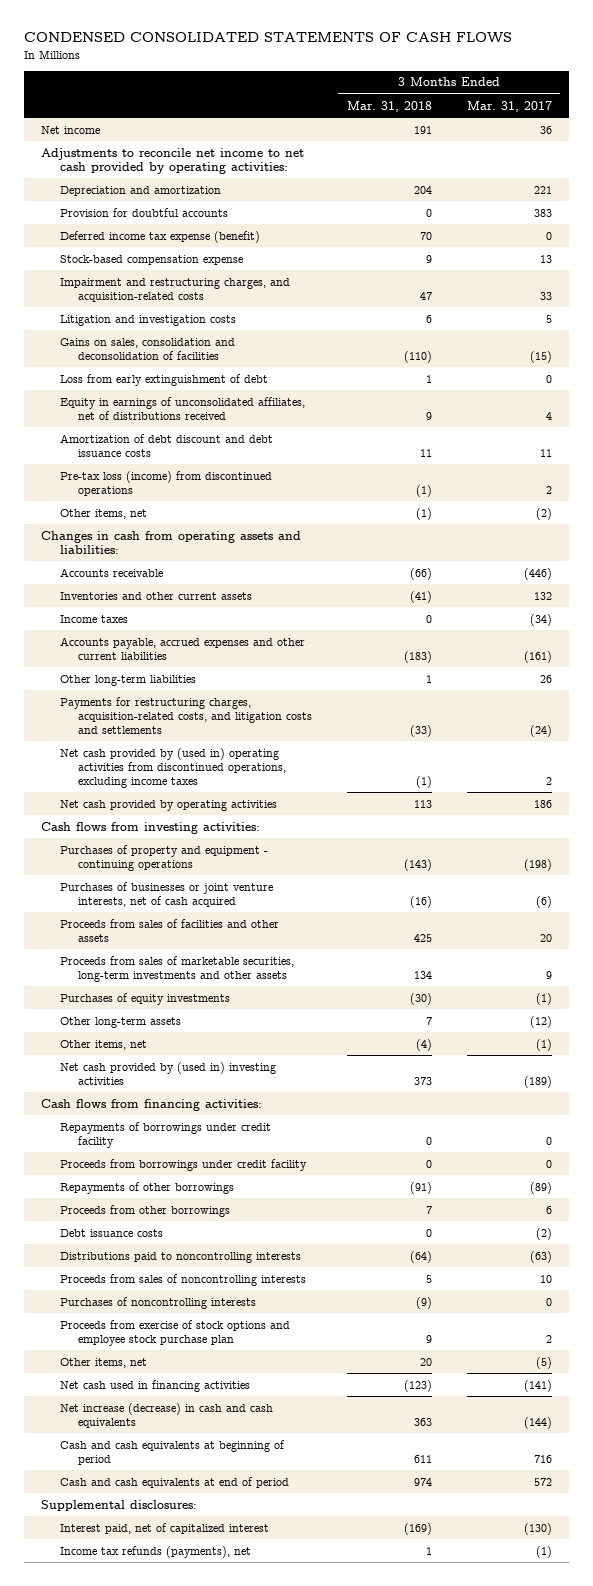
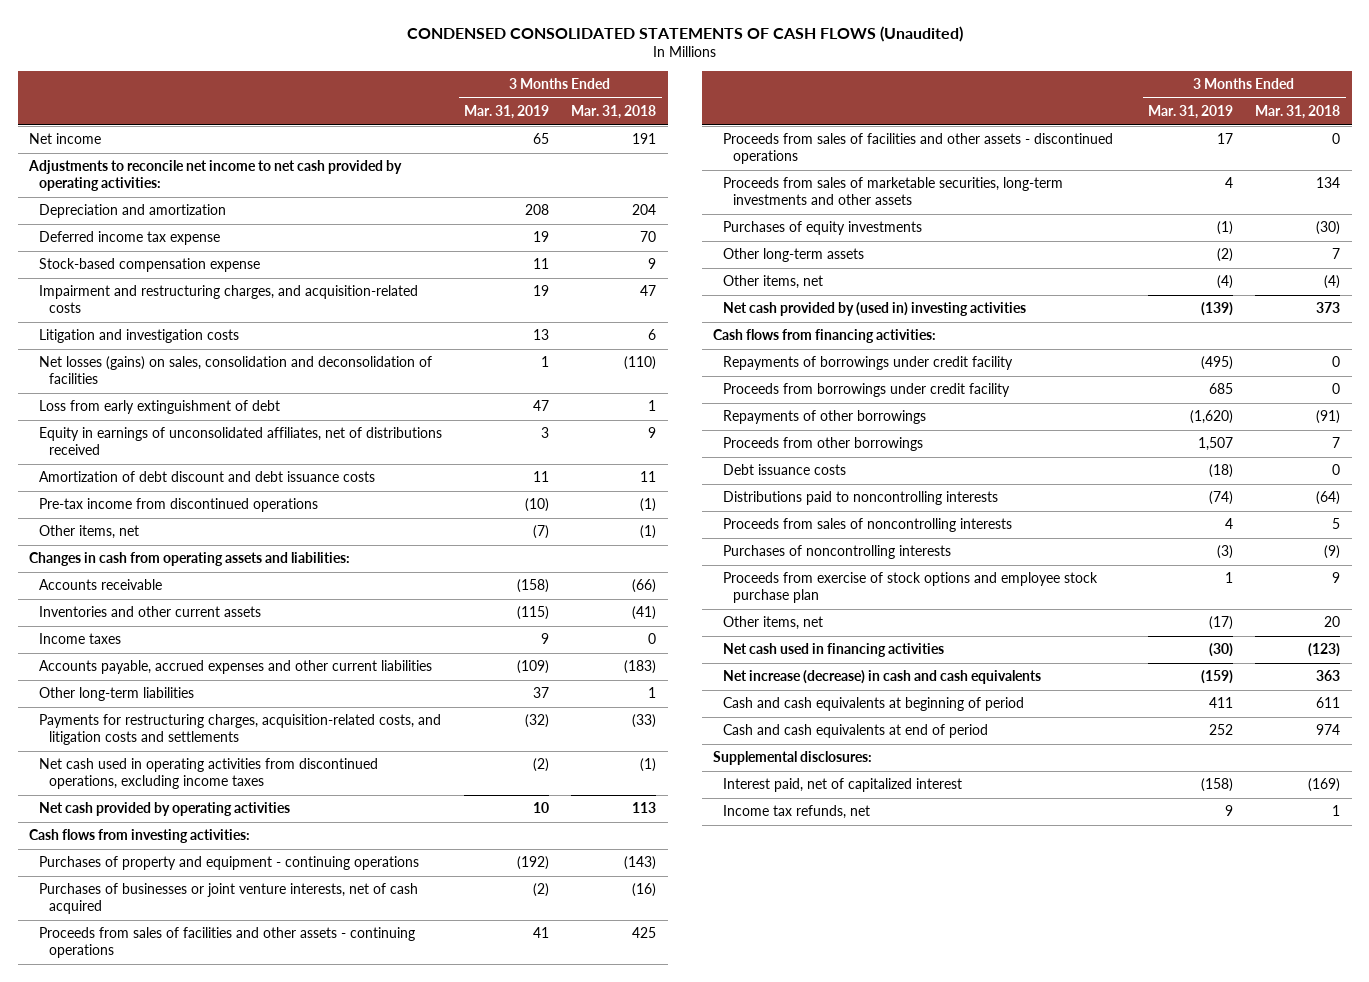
- CONDENSED CONSOLIDATED STATEMENTS OF CASH FLOWS
+ CONDENSED CONSOLIDATED STATEMENTS OF CASH FLOWS (Unaudited)
- | 3 Months Ended Mar. 31, 2018 | 3 Months Ended Mar. 31, 2017
+ | 3 Months Ended Mar. 31, 2019 | 3 Months Ended Mar. 31, 2018
- Provision for doubtful accounts | 0 | 383
- Deferred income tax expense (benefit) | 70 | 0
+ Deferred income tax expense | 19 | 70
- Gains on sales, consolidation and deconsolidation of facilities | (110) | (15)
+ Net losses (gains) on sales, consolidation and deconsolidation of facilities | 1 | (110)
- Pre-tax loss (income) from discontinued operations | (1) | 2
+ Pre-tax income from discontinued operations | (10) | (1)
- Net cash provided by (used in) operating activities from discontinued operations, excluding income taxes | (1) | 2
+ Net cash used in operating activities from discontinued operations, excluding income taxes | (2) | (1)
- Proceeds from sales of facilities and other assets | 425 | 20
+ Proceeds from sales of facilities and other assets - continuing operations | 41 | 425
+ Proceeds from sales of facilities and other assets - discontinued operations | 17 | 0
- Income tax refunds (payments), net | 1 | (1)
+ Income tax refunds, net | 9 | 1

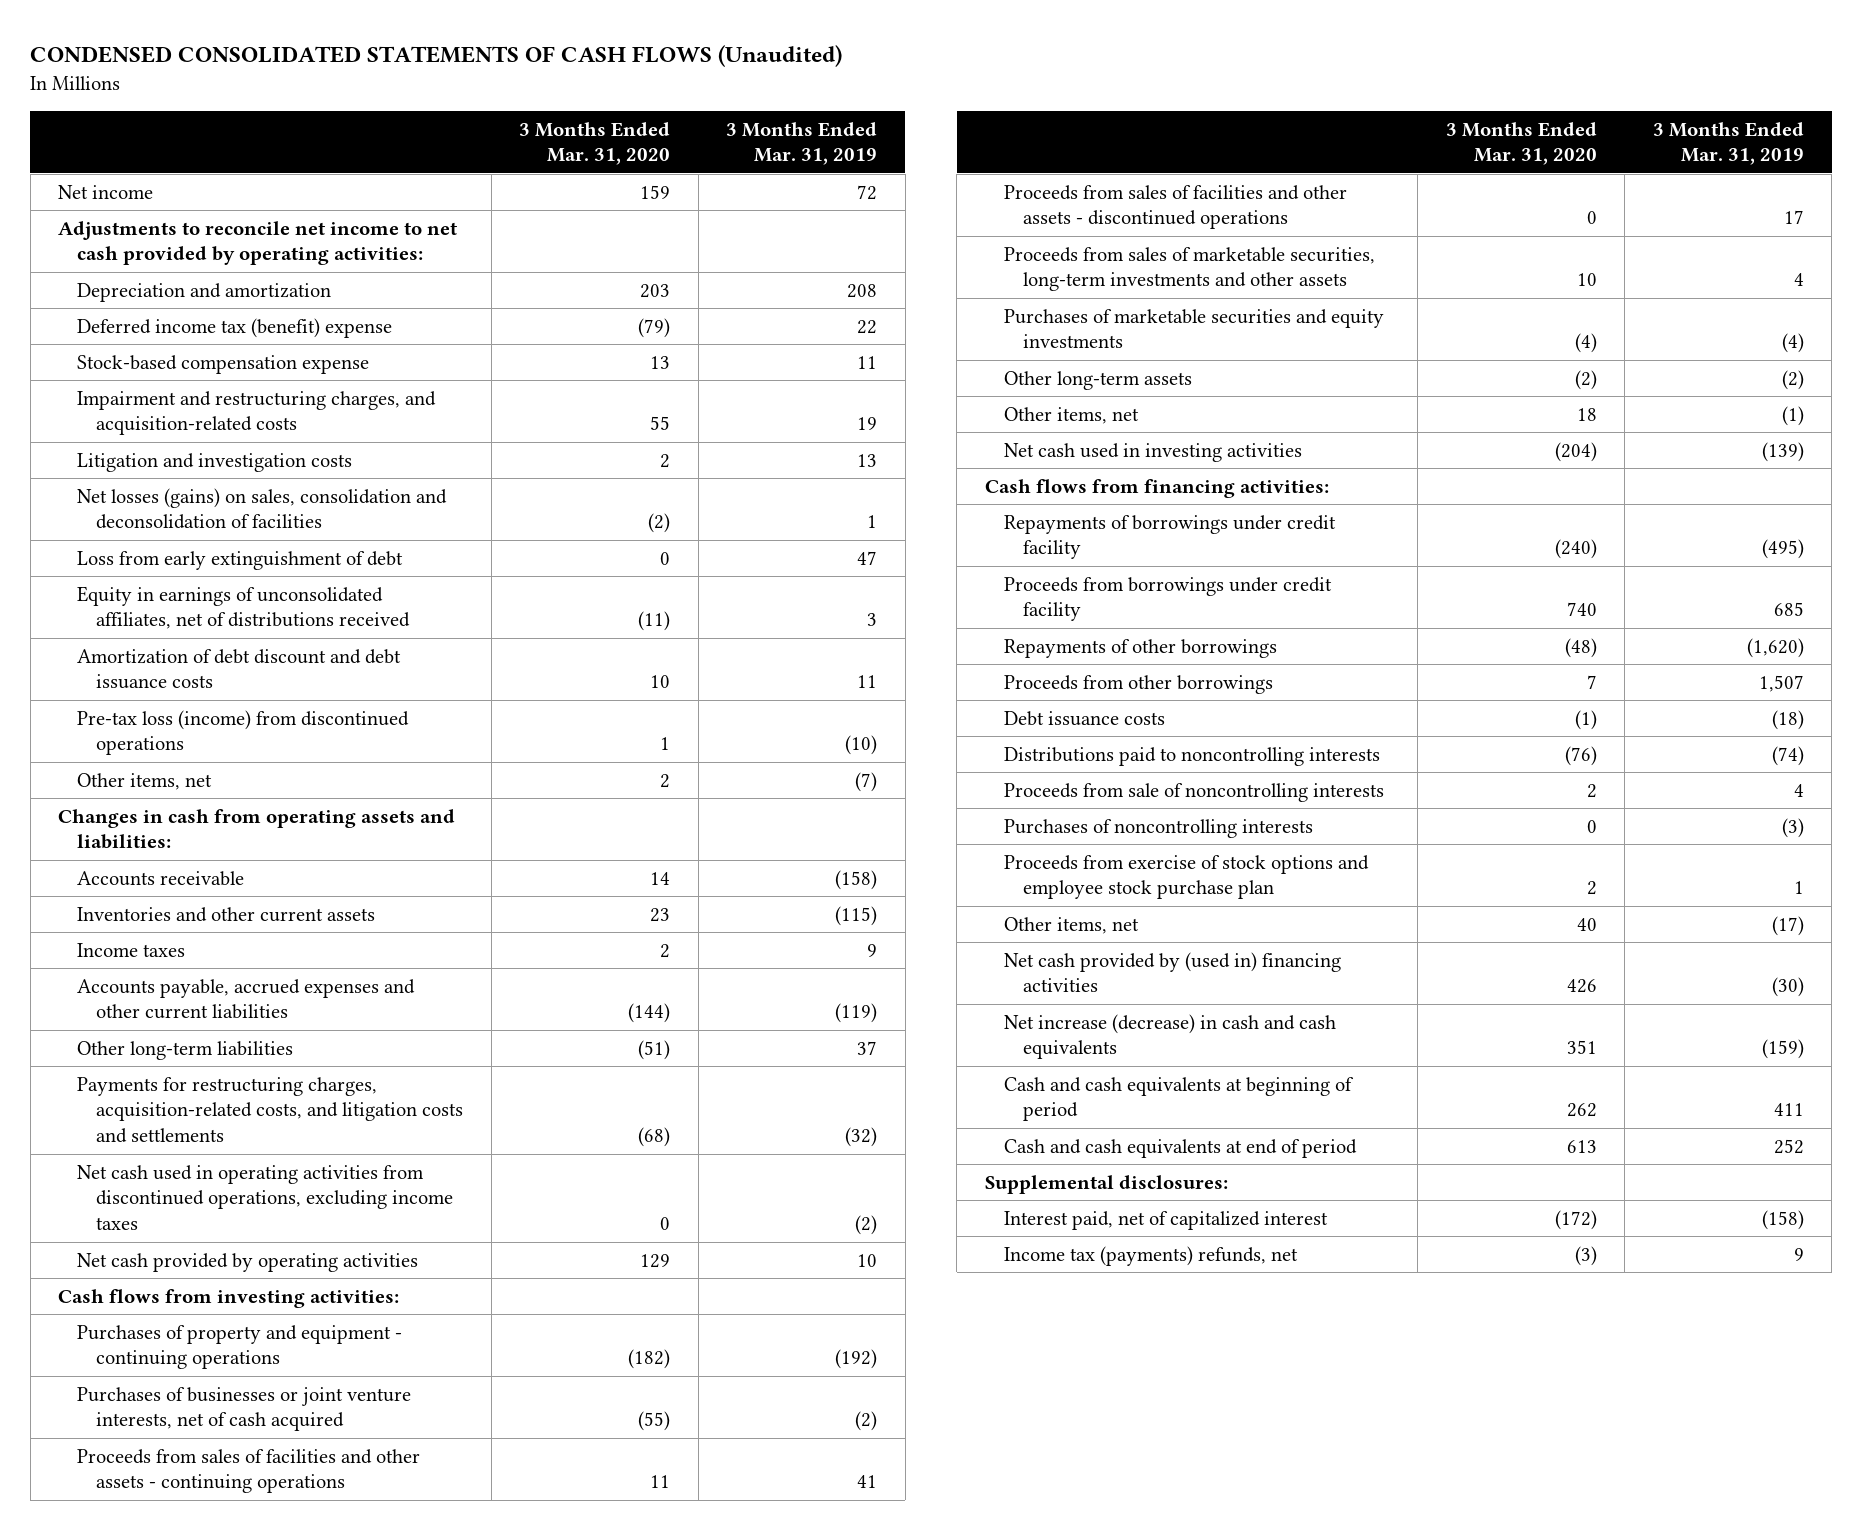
- | 3 Months Ended Mar. 31, 2019 | 3 Months Ended Mar. 31, 2018
+ | 3 Months Ended Mar. 31, 2020 | 3 Months Ended Mar. 31, 2019
- Net income | 65 | 191
+ Net income | 159 | 72
- Deferred income tax expense | 19 | 70
+ Deferred income tax (benefit) expense | (79) | 22
- Pre-tax income from discontinued operations | (10) | (1)
+ Pre-tax loss (income) from discontinued operations | 1 | (10)
- Accounts payable, accrued expenses and other current liabilities | (109) | (183)
+ Accounts payable, accrued expenses and other current liabilities | (144) | (119)
- Purchases of equity investments | (1) | (30)
+ Purchases of marketable securities and equity investments | (4) | (4)
- Other items, net | (4) | (4)
- Net cash provided by (used in) investing activities | (139) | 373
+ Other items, net | 18 | (1)
+ Net cash used in investing activities | (204) | (139)
- Proceeds from sales of noncontrolling interests | 4 | 5
+ Proceeds from sale of noncontrolling interests | 2 | 4
- Net cash used in financing activities | (30) | (123)
+ Net cash provided by (used in) financing activities | 426 | (30)
- Income tax refunds, net | 9 | 1
+ Income tax (payments) refunds, net | (3) | 9

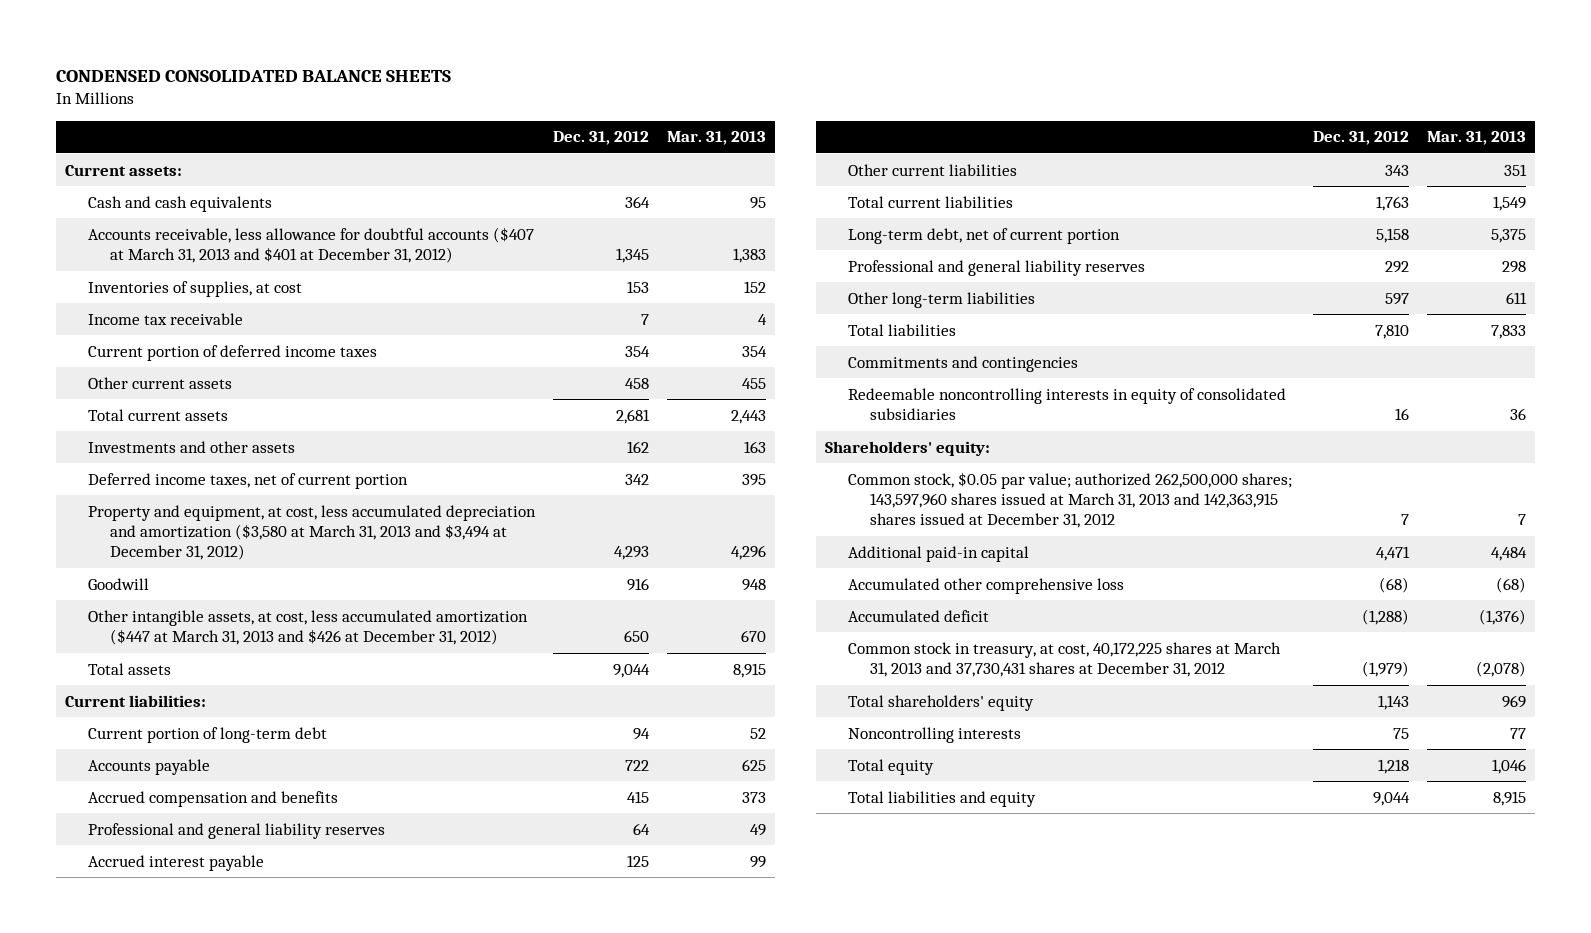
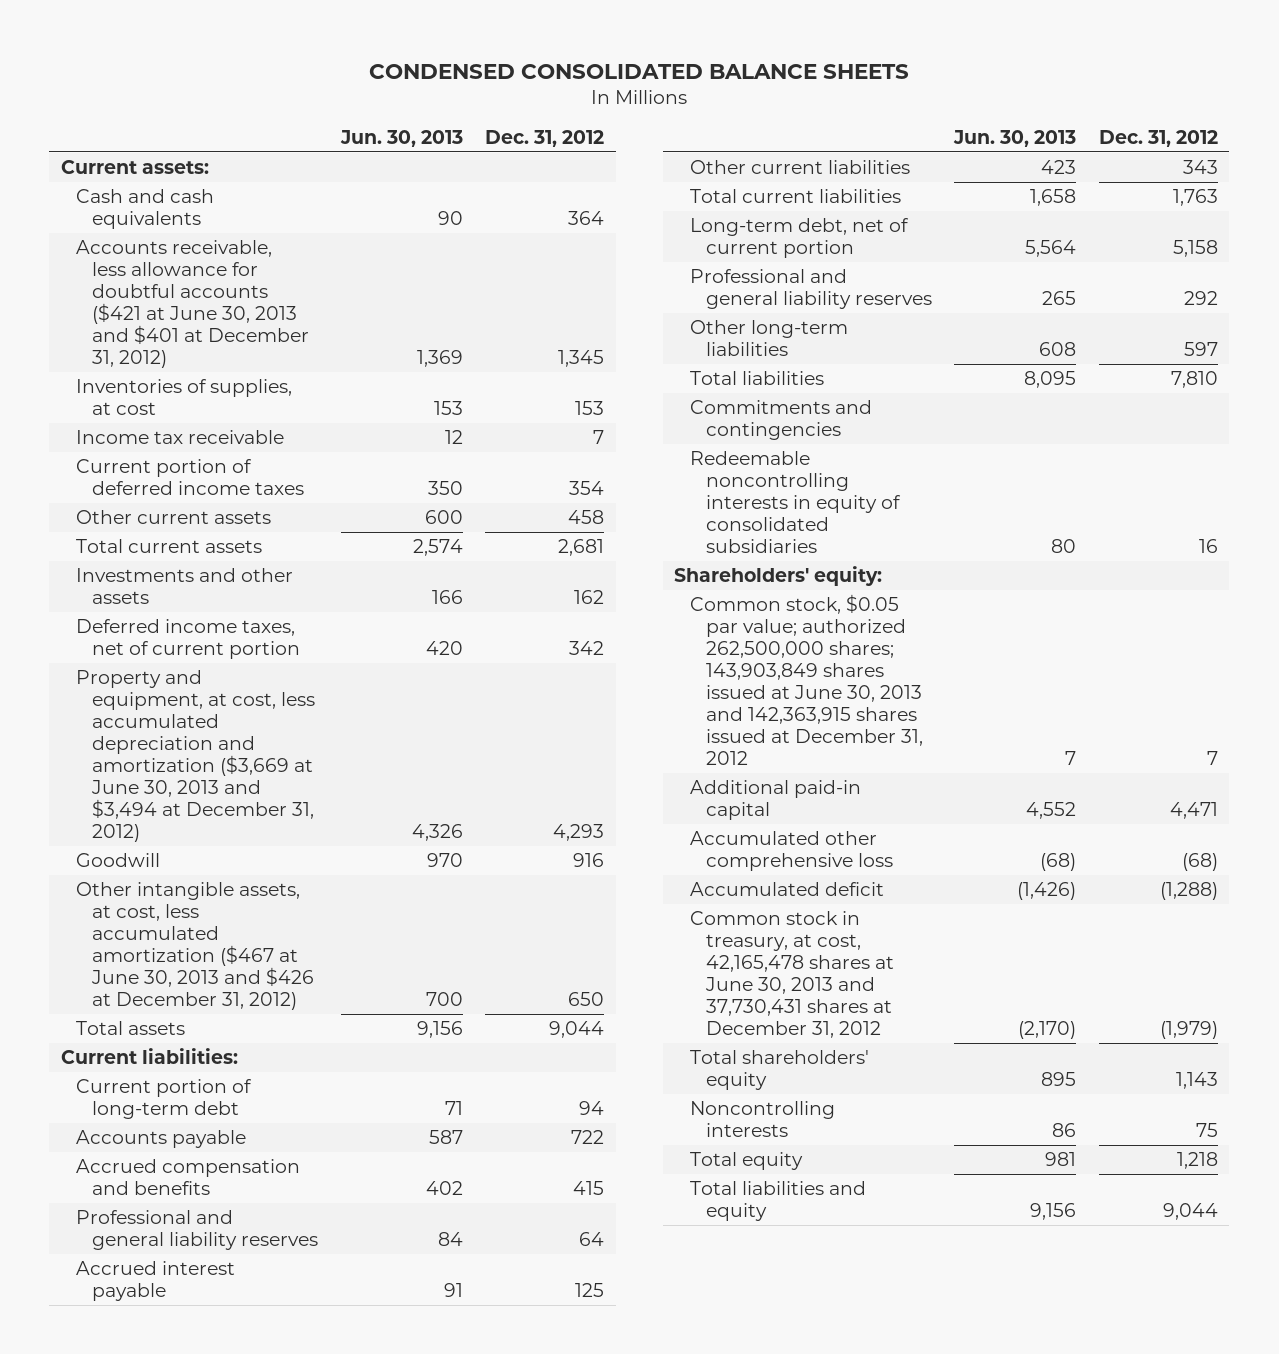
- | Dec. 31, 2012 | Mar. 31, 2013
+ | Jun. 30, 2013 | Dec. 31, 2012
- Accounts receivable, less allowance for doubtful accounts ($407 at March 31, 2013 and $401 at December 31, 2012) | 1,345 | 1,383
+ Accounts receivable, less allowance for doubtful accounts ($421 at June 30, 2013 and $401 at December 31, 2012) | 1,369 | 1,345
- Property and equipment, at cost, less accumulated depreciation and amortization ($3,580 at March 31, 2013 and $3,494 at December 31, 2012) | 4,293 | 4,296
+ Property and equipment, at cost, less accumulated depreciation and amortization ($3,669 at June 30, 2013 and $3,494 at December 31, 2012) | 4,326 | 4,293
- Other intangible assets, at cost, less accumulated amortization ($447 at March 31, 2013 and $426 at December 31, 2012) | 650 | 670
+ Other intangible assets, at cost, less accumulated amortization ($467 at June 30, 2013 and $426 at December 31, 2012) | 700 | 650
- Common stock, $0.05 par value; authorized 262,500,000 shares; 143,597,960 shares issued at March 31, 2013 and 142,363,915 shares issued at December 31, 2012 | 7 | 7
+ Common stock, $0.05 par value; authorized 262,500,000 shares; 143,903,849 shares issued at June 30, 2013 and 142,363,915 shares issued at December 31, 2012 | 7 | 7
- Common stock in treasury, at cost, 40,172,225 shares at March 31, 2013 and 37,730,431 shares at December 31, 2012 | (1,979) | (2,078)
+ Common stock in treasury, at cost, 42,165,478 shares at June 30, 2013 and 37,730,431 shares at December 31, 2012 | (2,170) | (1,979)

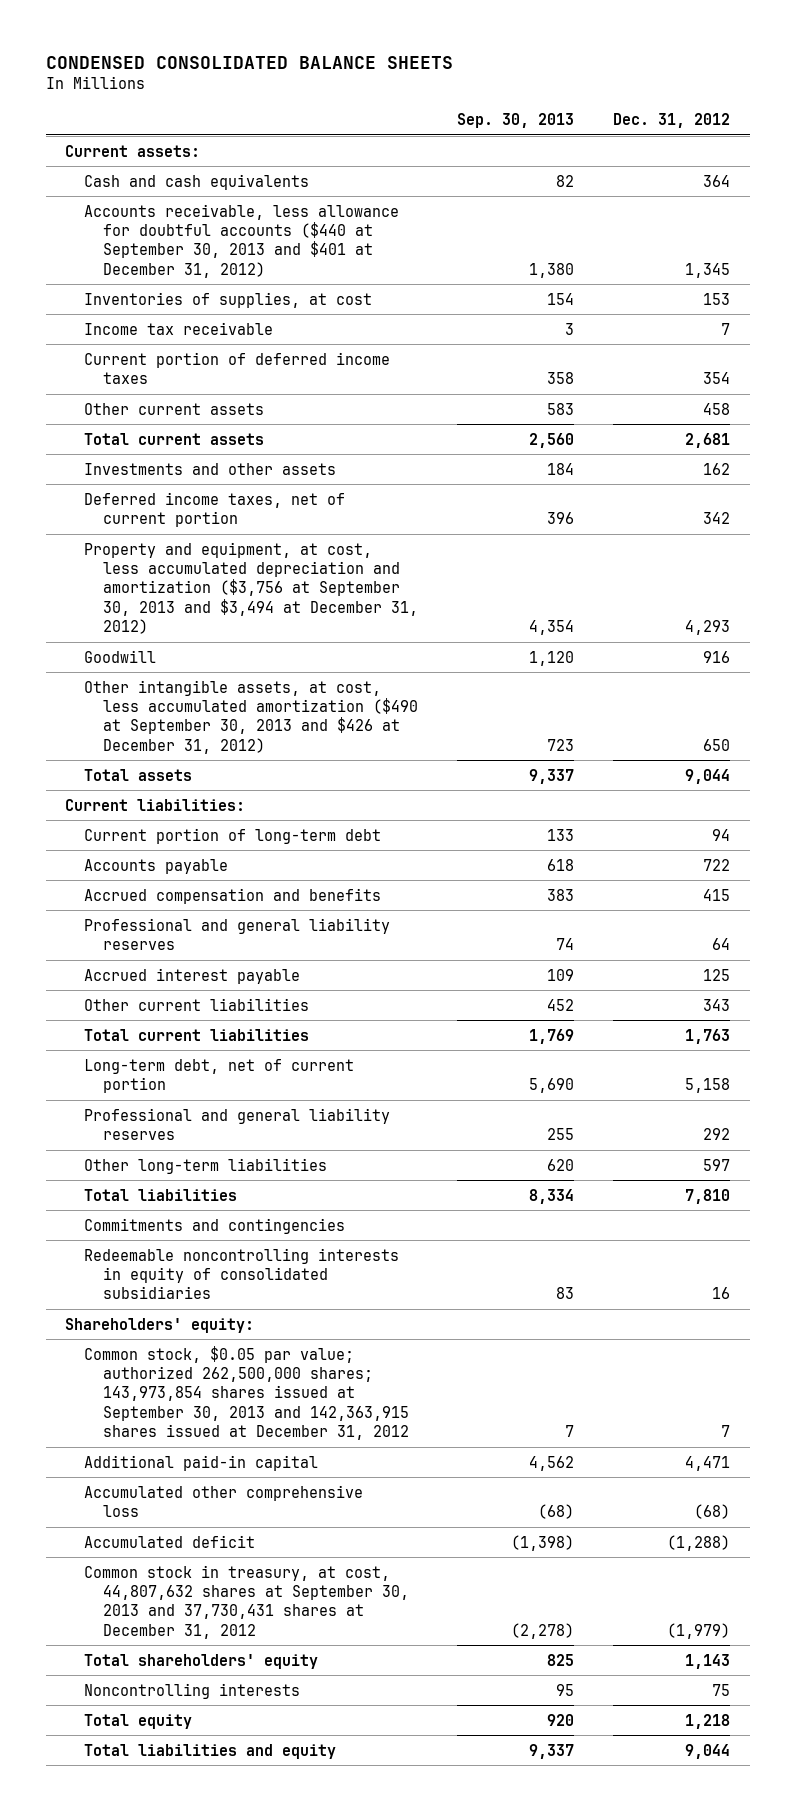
- | Jun. 30, 2013 | Dec. 31, 2012
+ | Sep. 30, 2013 | Dec. 31, 2012
- Accounts receivable, less allowance for doubtful accounts ($421 at June 30, 2013 and $401 at December 31, 2012) | 1,369 | 1,345
+ Accounts receivable, less allowance for doubtful accounts ($440 at September 30, 2013 and $401 at December 31, 2012) | 1,380 | 1,345
- Property and equipment, at cost, less accumulated depreciation and amortization ($3,669 at June 30, 2013 and $3,494 at December 31, 2012) | 4,326 | 4,293
+ Property and equipment, at cost, less accumulated depreciation and amortization ($3,756 at September 30, 2013 and $3,494 at December 31, 2012) | 4,354 | 4,293
- Other intangible assets, at cost, less accumulated amortization ($467 at June 30, 2013 and $426 at December 31, 2012) | 700 | 650
+ Other intangible assets, at cost, less accumulated amortization ($490 at September 30, 2013 and $426 at December 31, 2012) | 723 | 650
- Common stock, $0.05 par value; authorized 262,500,000 shares; 143,903,849 shares issued at June 30, 2013 and 142,363,915 shares issued at December 31, 2012 | 7 | 7
+ Common stock, $0.05 par value; authorized 262,500,000 shares; 143,973,854 shares issued at September 30, 2013 and 142,363,915 shares issued at December 31, 2012 | 7 | 7
- Common stock in treasury, at cost, 42,165,478 shares at June 30, 2013 and 37,730,431 shares at December 31, 2012 | (2,170) | (1,979)
+ Common stock in treasury, at cost, 44,807,632 shares at September 30, 2013 and 37,730,431 shares at December 31, 2012 | (2,278) | (1,979)

